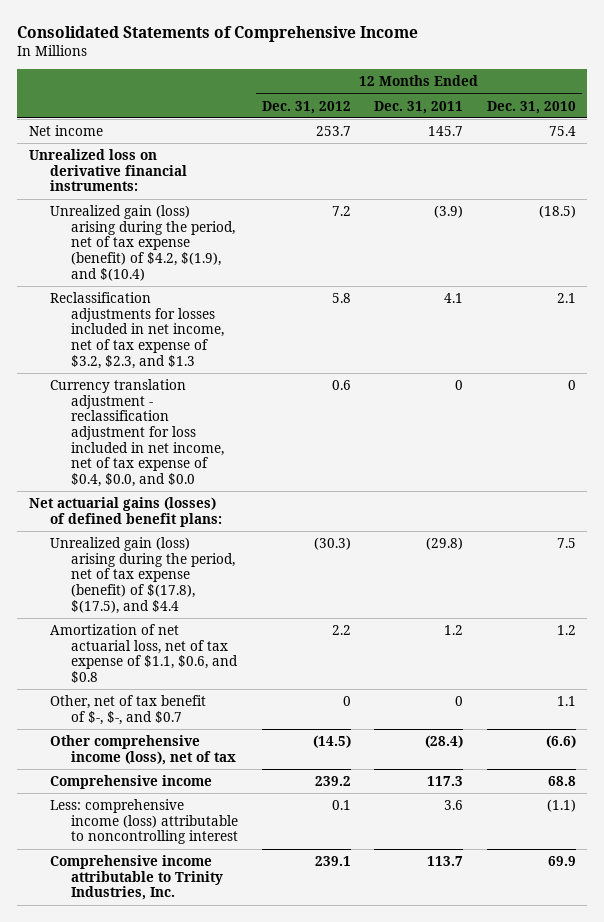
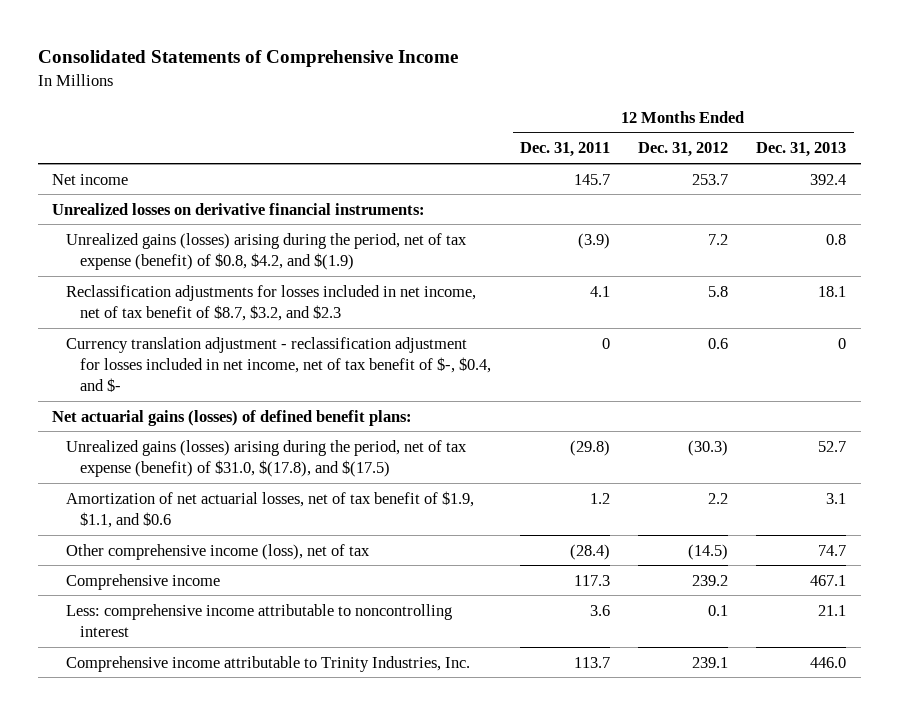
- | 12 Months Ended Dec. 31, 2012 | 12 Months Ended Dec. 31, 2011 | 12 Months Ended Dec. 31, 2010
+ | 12 Months Ended Dec. 31, 2011 | 12 Months Ended Dec. 31, 2012 | 12 Months Ended Dec. 31, 2013
- Unrealized loss on derivative financial instruments:
- Unrealized gain (loss) arising during the period, net of tax expense (benefit) of $4.2, $(1.9), and $(10.4) | 7.2 | (3.9) | (18.5)
- Reclassification adjustments for losses included in net income, net of tax expense of $3.2, $2.3, and $1.3 | 5.8 | 4.1 | 2.1
- Currency translation adjustment - reclassification adjustment for loss included in net income, net of tax expense of $0.4, $0.0, and $0.0 | 0.6 | 0 | 0
+ Unrealized losses on derivative financial instruments:
+ Unrealized gains (losses) arising during the period, net of tax expense (benefit) of $0.8, $4.2, and $(1.9) | (3.9) | 7.2 | 0.8
+ Reclassification adjustments for losses included in net income, net of tax benefit of $8.7, $3.2, and $2.3 | 4.1 | 5.8 | 18.1
+ Currency translation adjustment - reclassification adjustment for losses included in net income, net of tax benefit of $-, $0.4, and $- | 0 | 0.6 | 0
- Unrealized gain (loss) arising during the period, net of tax expense (benefit) of $(17.8), $(17.5), and $4.4 | (30.3) | (29.8) | 7.5
- Amortization of net actuarial loss, net of tax expense of $1.1, $0.6, and $0.8 | 2.2 | 1.2 | 1.2
- Other, net of tax benefit of $-, $-, and $0.7 | 0 | 0 | 1.1
+ Unrealized gains (losses) arising during the period, net of tax expense (benefit) of $31.0, $(17.8), and $(17.5) | (29.8) | (30.3) | 52.7
+ Amortization of net actuarial losses, net of tax benefit of $1.9, $1.1, and $0.6 | 1.2 | 2.2 | 3.1
- Less: comprehensive income (loss) attributable to noncontrolling interest | 0.1 | 3.6 | (1.1)
+ Less: comprehensive income attributable to noncontrolling interest | 3.6 | 0.1 | 21.1

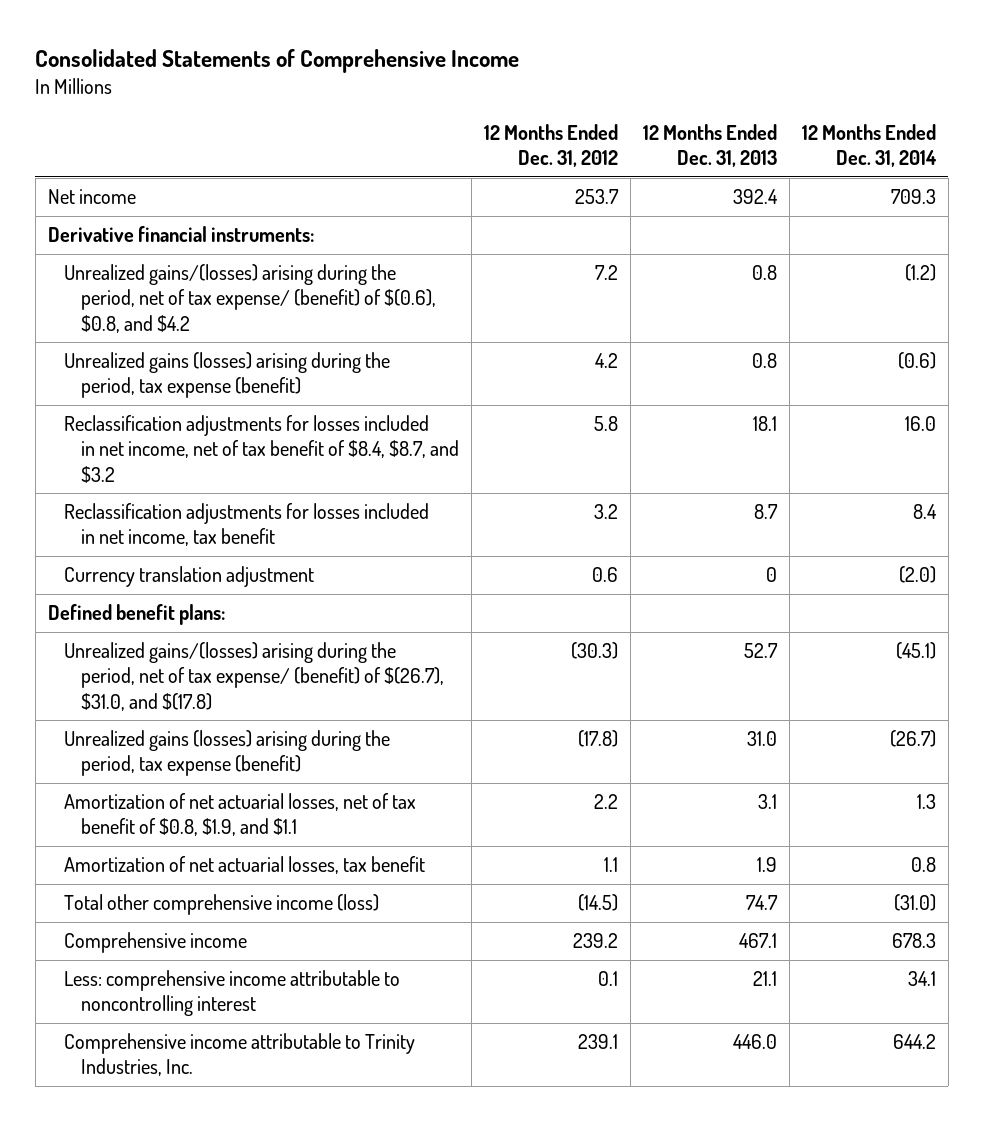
- | 12 Months Ended Dec. 31, 2011 | 12 Months Ended Dec. 31, 2012 | 12 Months Ended Dec. 31, 2013
+ | 12 Months Ended Dec. 31, 2012 | 12 Months Ended Dec. 31, 2013 | 12 Months Ended Dec. 31, 2014
- Unrealized losses on derivative financial instruments:
- Unrealized gains (losses) arising during the period, net of tax expense (benefit) of $0.8, $4.2, and $(1.9) | (3.9) | 7.2 | 0.8
- Reclassification adjustments for losses included in net income, net of tax benefit of $8.7, $3.2, and $2.3 | 4.1 | 5.8 | 18.1
- Currency translation adjustment - reclassification adjustment for losses included in net income, net of tax benefit of $-, $0.4, and $- | 0 | 0.6 | 0
- Net actuarial gains (losses) of defined benefit plans:
- Unrealized gains (losses) arising during the period, net of tax expense (benefit) of $31.0, $(17.8), and $(17.5) | (29.8) | (30.3) | 52.7
- Amortization of net actuarial losses, net of tax benefit of $1.9, $1.1, and $0.6 | 1.2 | 2.2 | 3.1
- Other comprehensive income (loss), net of tax | (28.4) | (14.5) | 74.7
+ Derivative financial instruments:
+ Unrealized gains/(losses) arising during the period, net of tax expense/ (benefit) of $(0.6), $0.8, and $4.2 | 7.2 | 0.8 | (1.2)
+ Unrealized gains (losses) arising during the period, tax expense (benefit) | 4.2 | 0.8 | (0.6)
+ Reclassification adjustments for losses included in net income, net of tax benefit of $8.4, $8.7, and $3.2 | 5.8 | 18.1 | 16.0
+ Reclassification adjustments for losses included in net income, tax benefit | 3.2 | 8.7 | 8.4
+ Currency translation adjustment | 0.6 | 0 | (2.0)
+ Defined benefit plans:
+ Unrealized gains/(losses) arising during the period, net of tax expense/ (benefit) of $(26.7), $31.0, and $(17.8) | (30.3) | 52.7 | (45.1)
+ Unrealized gains (losses) arising during the period, tax expense (benefit) | (17.8) | 31.0 | (26.7)
+ Amortization of net actuarial losses, net of tax benefit of $0.8, $1.9, and $1.1 | 2.2 | 3.1 | 1.3
+ Amortization of net actuarial losses, tax benefit | 1.1 | 1.9 | 0.8
+ Total other comprehensive income (loss) | (14.5) | 74.7 | (31.0)

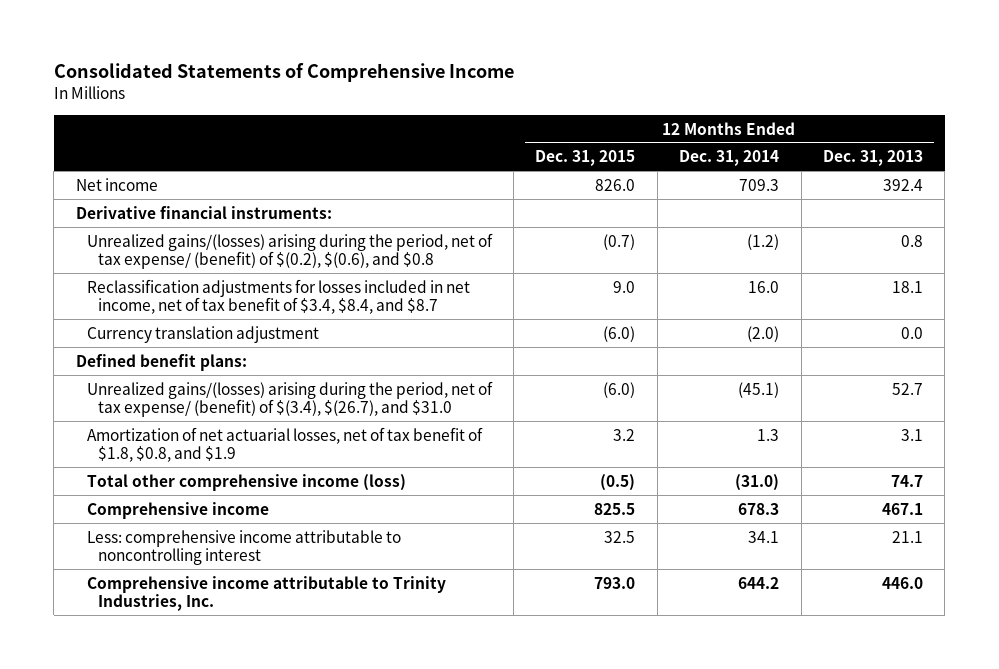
- | 12 Months Ended Dec. 31, 2012 | 12 Months Ended Dec. 31, 2013 | 12 Months Ended Dec. 31, 2014
+ | 12 Months Ended Dec. 31, 2015 | 12 Months Ended Dec. 31, 2014 | 12 Months Ended Dec. 31, 2013
- Unrealized gains/(losses) arising during the period, net of tax expense/ (benefit) of $(0.6), $0.8, and $4.2 | 7.2 | 0.8 | (1.2)
- Unrealized gains (losses) arising during the period, tax expense (benefit) | 4.2 | 0.8 | (0.6)
- Reclassification adjustments for losses included in net income, net of tax benefit of $8.4, $8.7, and $3.2 | 5.8 | 18.1 | 16.0
- Reclassification adjustments for losses included in net income, tax benefit | 3.2 | 8.7 | 8.4
- Currency translation adjustment | 0.6 | 0 | (2.0)
+ Unrealized gains/(losses) arising during the period, net of tax expense/ (benefit) of $(0.2), $(0.6), and $0.8 | (0.7) | (1.2) | 0.8
+ Reclassification adjustments for losses included in net income, net of tax benefit of $3.4, $8.4, and $8.7 | 9.0 | 16.0 | 18.1
+ Currency translation adjustment | (6.0) | (2.0) | 0.0
- Unrealized gains/(losses) arising during the period, net of tax expense/ (benefit) of $(26.7), $31.0, and $(17.8) | (30.3) | 52.7 | (45.1)
- Unrealized gains (losses) arising during the period, tax expense (benefit) | (17.8) | 31.0 | (26.7)
- Amortization of net actuarial losses, net of tax benefit of $0.8, $1.9, and $1.1 | 2.2 | 3.1 | 1.3
- Amortization of net actuarial losses, tax benefit | 1.1 | 1.9 | 0.8
+ Unrealized gains/(losses) arising during the period, net of tax expense/ (benefit) of $(3.4), $(26.7), and $31.0 | (6.0) | (45.1) | 52.7
+ Amortization of net actuarial losses, net of tax benefit of $1.8, $0.8, and $1.9 | 3.2 | 1.3 | 3.1

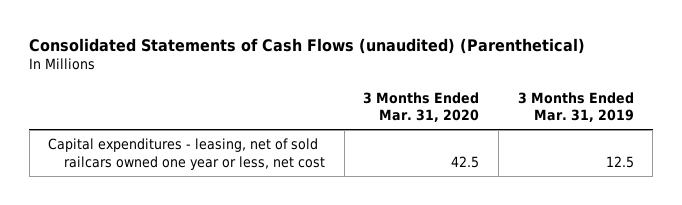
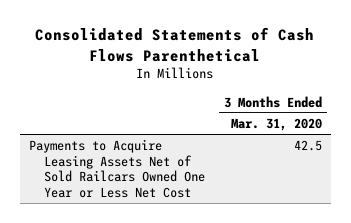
- Consolidated Statements of Cash Flows (unaudited) (Parenthetical)
+ Consolidated Statements of Cash Flows Parenthetical
- | 3 Months Ended Mar. 31, 2020 | 3 Months Ended Mar. 31, 2019
+ | 3 Months Ended Mar. 31, 2020
- Capital expenditures - leasing, net of sold railcars owned one year or less, net cost | 42.5 | 12.5
+ Payments to Acquire Leasing Assets Net of Sold Railcars Owned One Year or Less Net Cost | 42.5

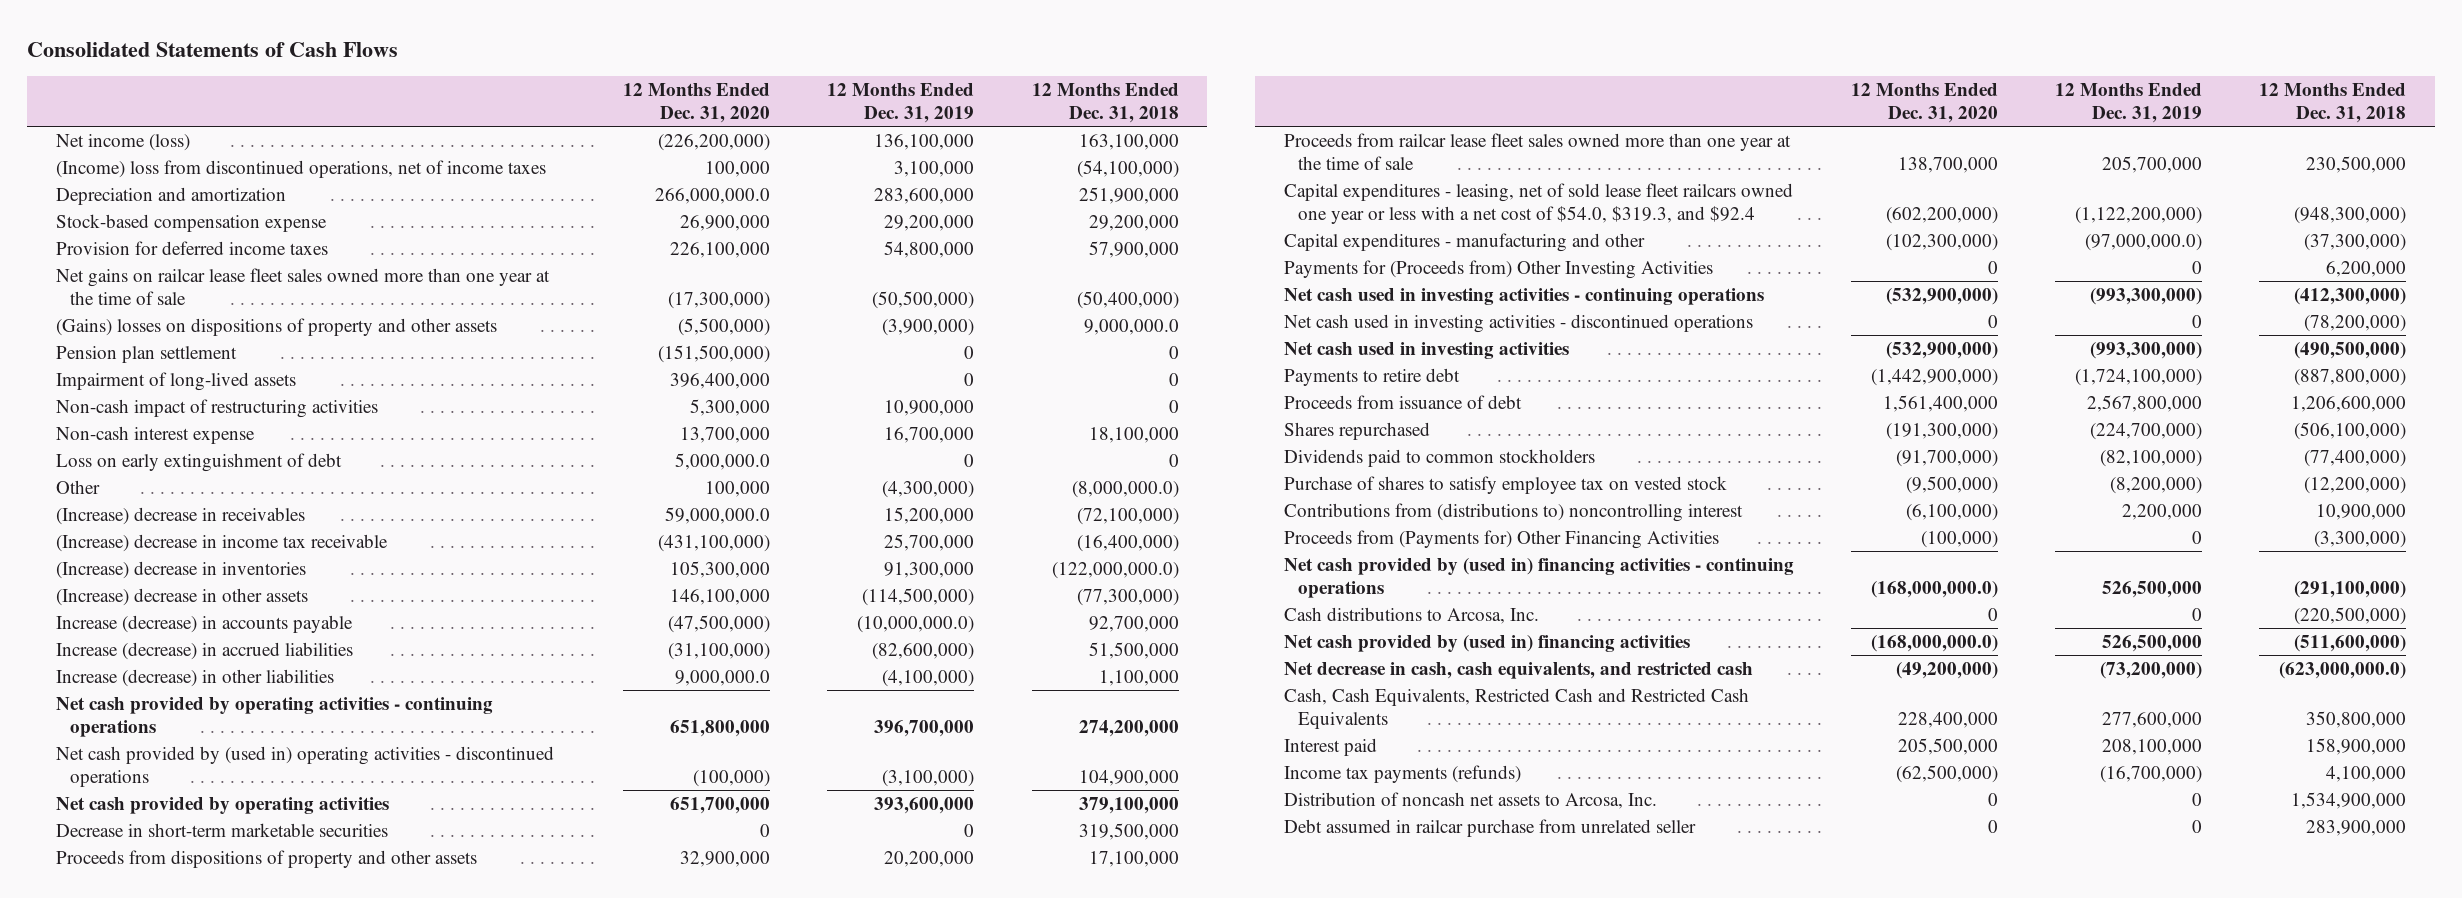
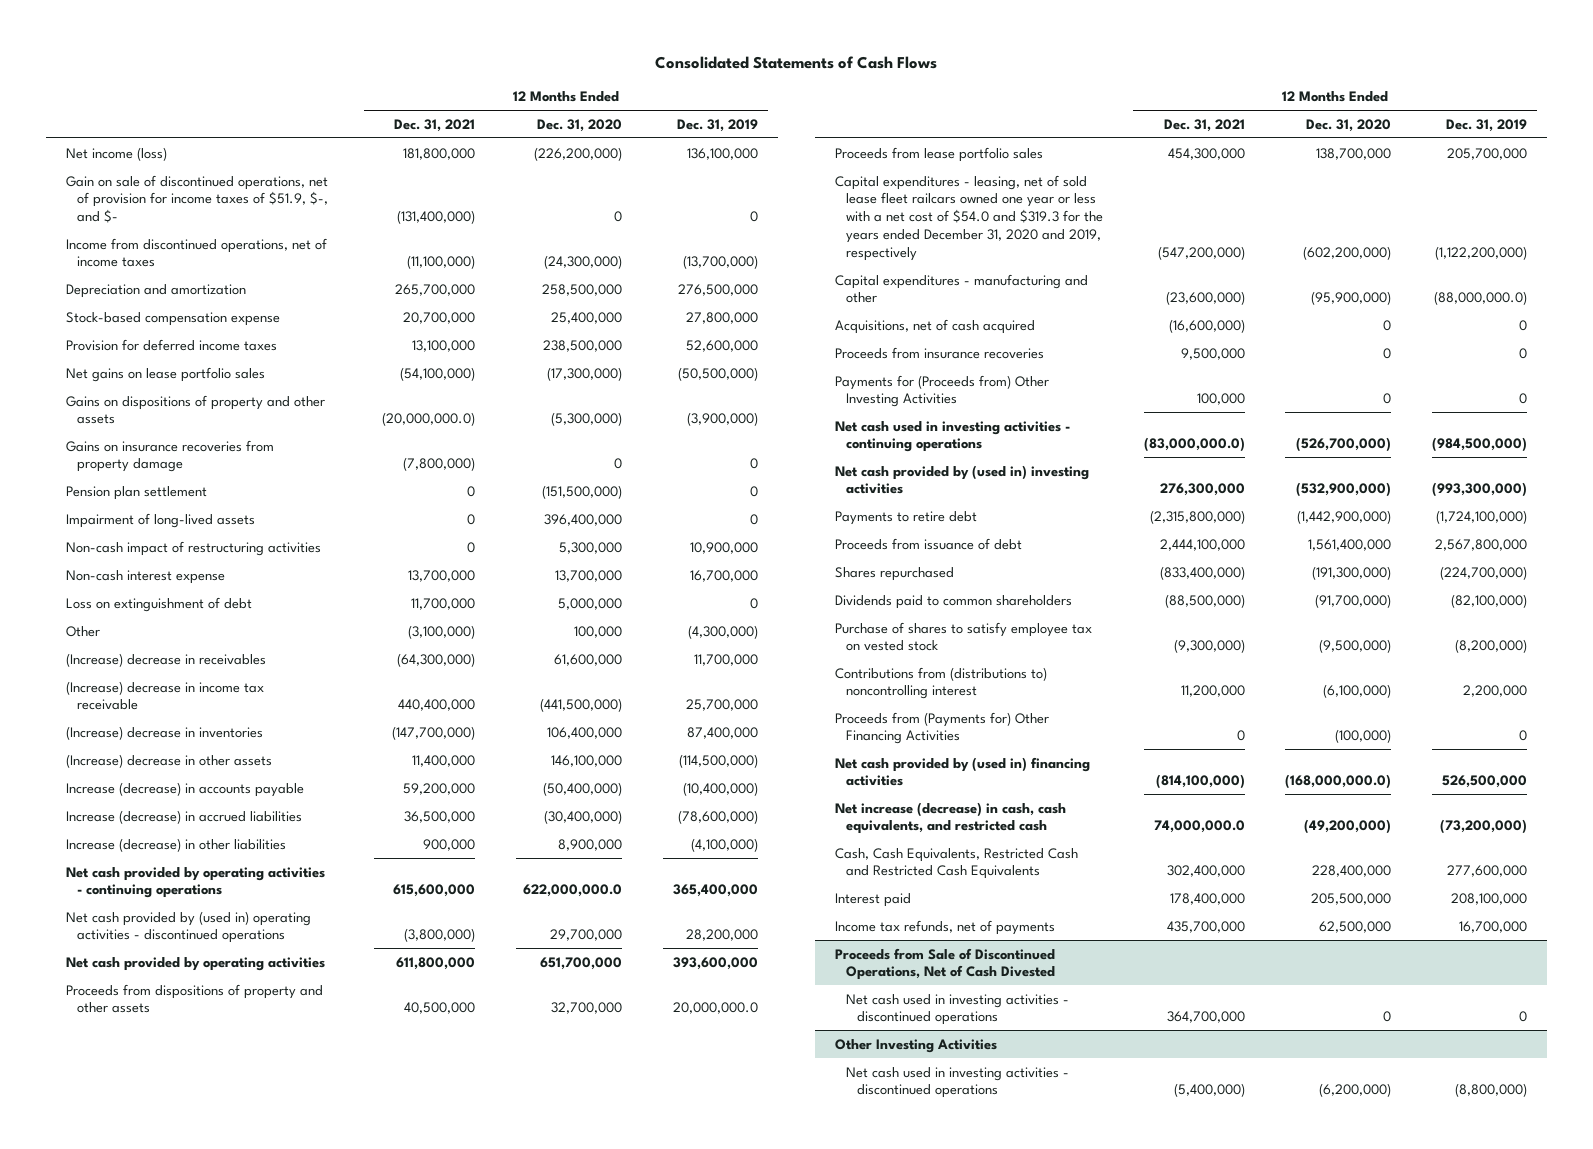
- | 12 Months Ended Dec. 31, 2020 | 12 Months Ended Dec. 31, 2019 | 12 Months Ended Dec. 31, 2018
+ | 12 Months Ended Dec. 31, 2021 | 12 Months Ended Dec. 31, 2020 | 12 Months Ended Dec. 31, 2019
- (Income) loss from discontinued operations, net of income taxes | 100,000 | 3,100,000 | (54,100,000)
- Depreciation and amortization | 266,000,000.0 | 283,600,000 | 251,900,000
- Stock-based compensation expense | 26,900,000 | 29,200,000 | 29,200,000
- Provision for deferred income taxes | 226,100,000 | 54,800,000 | 57,900,000
- Net gains on railcar lease fleet sales owned more than one year at the time of sale | (17,300,000) | (50,500,000) | (50,400,000)
- (Gains) losses on dispositions of property and other assets | (5,500,000) | (3,900,000) | 9,000,000.0
+ Gain on sale of discontinued operations, net of provision for income taxes of $51.9, $-, and $- | (131,400,000) | 0 | 0
+ Income from discontinued operations, net of income taxes | (11,100,000) | (24,300,000) | (13,700,000)
+ Depreciation and amortization | 265,700,000 | 258,500,000 | 276,500,000
+ Stock-based compensation expense | 20,700,000 | 25,400,000 | 27,800,000
+ Provision for deferred income taxes | 13,100,000 | 238,500,000 | 52,600,000
+ Net gains on lease portfolio sales | (54,100,000) | (17,300,000) | (50,500,000)
+ Gains on dispositions of property and other assets | (20,000,000.0) | (5,300,000) | (3,900,000)
+ Gains on insurance recoveries from property damage | (7,800,000) | 0 | 0
- Loss on early extinguishment of debt | 5,000,000.0 | 0 | 0
+ Loss on extinguishment of debt | 11,700,000 | 5,000,000 | 0
- (Increase) decrease in receivables | 59,000,000.0 | 15,200,000 | (72,100,000)
- (Increase) decrease in income tax receivable | (431,100,000) | 25,700,000 | (16,400,000)
- (Increase) decrease in inventories | 105,300,000 | 91,300,000 | (122,000,000.0)
+ (Increase) decrease in receivables | (64,300,000) | 61,600,000 | 11,700,000
+ (Increase) decrease in income tax receivable | 440,400,000 | (441,500,000) | 25,700,000
+ (Increase) decrease in inventories | (147,700,000) | 106,400,000 | 87,400,000
- Increase (decrease) in accounts payable | (47,500,000) | (10,000,000.0) | 92,700,000
- Increase (decrease) in accrued liabilities | (31,100,000) | (82,600,000) | 51,500,000
- Increase (decrease) in other liabilities | 9,000,000.0 | (4,100,000) | 1,100,000
- Net cash provided by operating activities - continuing operations | 651,800,000 | 396,700,000 | 274,200,000
- Net cash provided by (used in) operating activities - discontinued operations | (100,000) | (3,100,000) | 104,900,000
+ Increase (decrease) in accounts payable | 59,200,000 | (50,400,000) | (10,400,000)
+ Increase (decrease) in accrued liabilities | 36,500,000 | (30,400,000) | (78,600,000)
+ Increase (decrease) in other liabilities | 900,000 | 8,900,000 | (4,100,000)
+ Net cash provided by operating activities - continuing operations | 615,600,000 | 622,000,000.0 | 365,400,000
+ Net cash provided by (used in) operating activities - discontinued operations | (3,800,000) | 29,700,000 | 28,200,000
- Decrease in short-term marketable securities | 0 | 0 | 319,500,000
- Proceeds from dispositions of property and other assets | 32,900,000 | 20,200,000 | 17,100,000
- Proceeds from railcar lease fleet sales owned more than one year at the time of sale | 138,700,000 | 205,700,000 | 230,500,000
- Capital expenditures - leasing, net of sold lease fleet railcars owned one year or less with a net cost of $54.0, $319.3, and $92.4 | (602,200,000) | (1,122,200,000) | (948,300,000)
- Capital expenditures - manufacturing and other | (102,300,000) | (97,000,000.0) | (37,300,000)
+ Proceeds from dispositions of property and other assets | 40,500,000 | 32,700,000 | 20,000,000.0
+ Proceeds from lease portfolio sales | 454,300,000 | 138,700,000 | 205,700,000
+ Capital expenditures - leasing, net of sold lease fleet railcars owned one year or less with a net cost of $54.0 and $319.3 for the years ended December 31, 2020 and 2019, respectively | (547,200,000) | (602,200,000) | (1,122,200,000)
+ Capital expenditures - manufacturing and other | (23,600,000) | (95,900,000) | (88,000,000.0)
+ Acquisitions, net of cash acquired | (16,600,000) | 0 | 0
+ Proceeds from insurance recoveries | 9,500,000 | 0 | 0
- Net cash used in investing activities - continuing operations | (532,900,000) | (993,300,000) | (412,300,000)
- Net cash used in investing activities - discontinued operations | 0 | 0 | (78,200,000)
- Net cash used in investing activities | (532,900,000) | (993,300,000) | (490,500,000)
+ Net cash used in investing activities - continuing operations | (83,000,000.0) | (526,700,000) | (984,500,000)
+ Net cash provided by (used in) investing activities | 276,300,000 | (532,900,000) | (993,300,000)
- Dividends paid to common stockholders | (91,700,000) | (82,100,000) | (77,400,000)
+ Dividends paid to common shareholders | (88,500,000) | (91,700,000) | (82,100,000)
- Net cash provided by (used in) financing activities - continuing operations | (168,000,000.0) | 526,500,000 | (291,100,000)
- Cash distributions to Arcosa, Inc. | 0 | 0 | (220,500,000)
- Net decrease in cash, cash equivalents, and restricted cash | (49,200,000) | (73,200,000) | (623,000,000.0)
+ Net increase (decrease) in cash, cash equivalents, and restricted cash | 74,000,000.0 | (49,200,000) | (73,200,000)
- Income tax payments (refunds) | (62,500,000) | (16,700,000) | 4,100,000
- Distribution of noncash net assets to Arcosa, Inc. | 0 | 0 | 1,534,900,000
- Debt assumed in railcar purchase from unrelated seller | 0 | 0 | 283,900,000
+ Income tax refunds, net of payments | 435,700,000 | 62,500,000 | 16,700,000
+ Proceeds from Sale of Discontinued Operations, Net of Cash Divested
+ Net cash used in investing activities - discontinued operations | 364,700,000 | 0 | 0
+ Other Investing Activities
+ Net cash used in investing activities - discontinued operations | (5,400,000) | (6,200,000) | (8,800,000)

